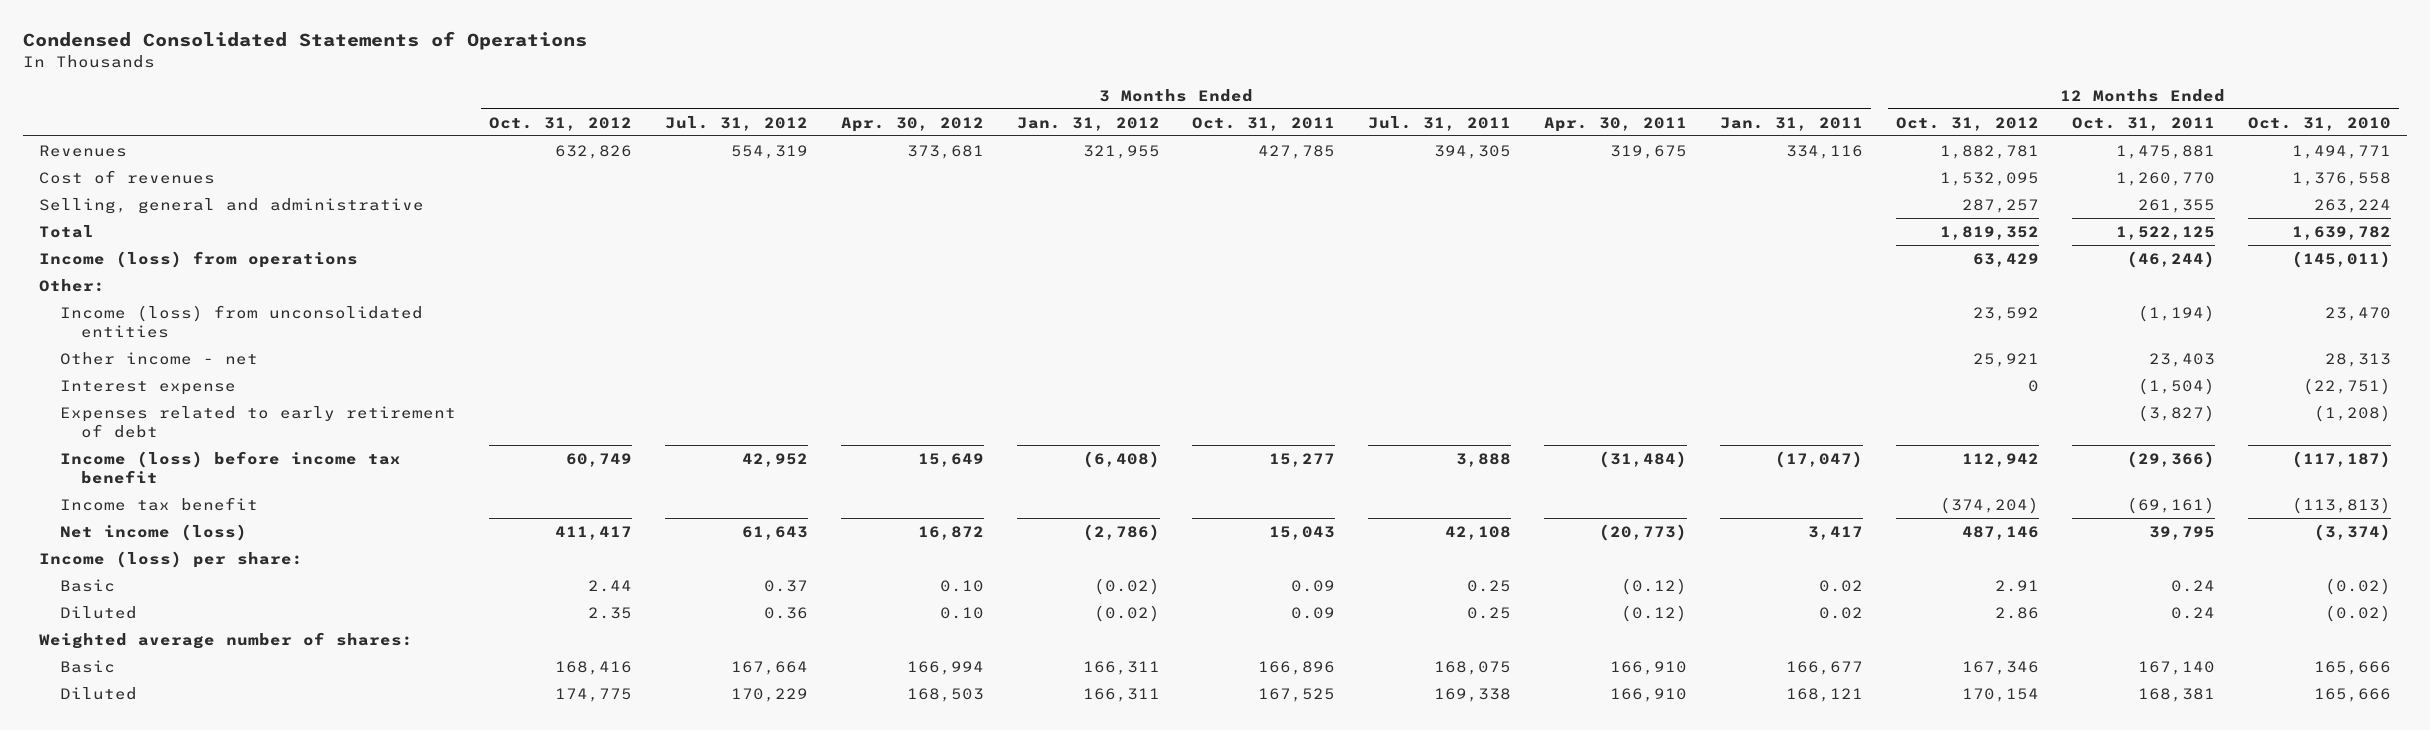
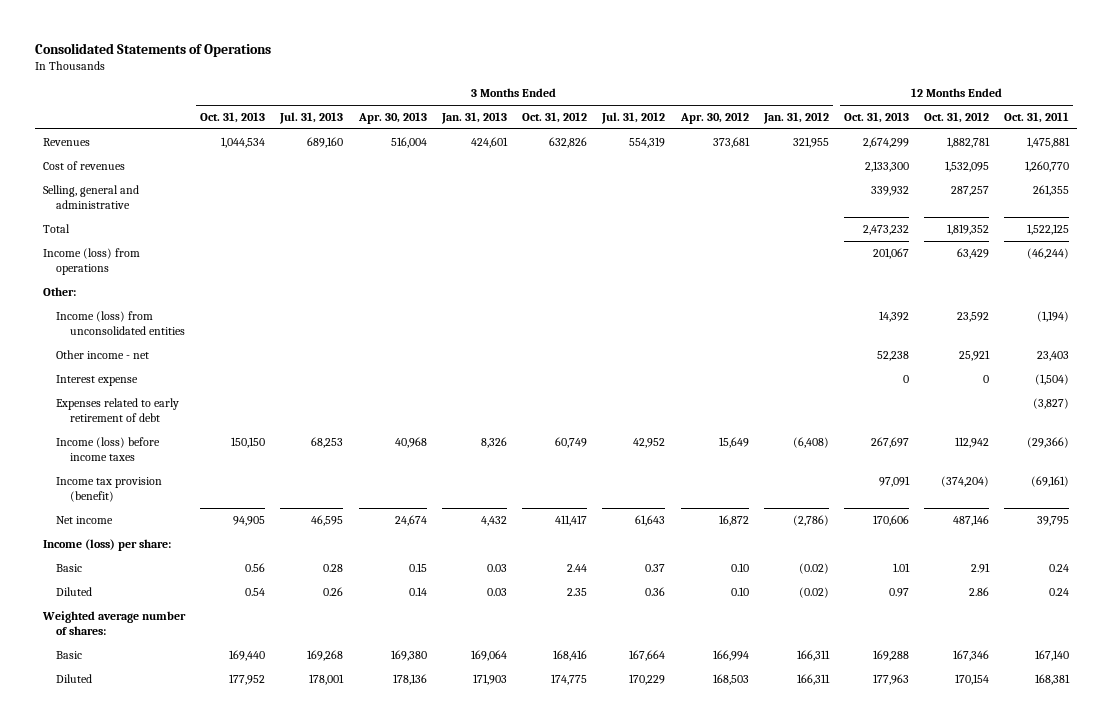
- Condensed Consolidated Statements of Operations
+ Consolidated Statements of Operations
- | 3 Months Ended Oct. 31, 2012 | 3 Months Ended Jul. 31, 2012 | 3 Months Ended Apr. 30, 2012 | 3 Months Ended Jan. 31, 2012 | 3 Months Ended Oct. 31, 2011 | 3 Months Ended Jul. 31, 2011 | 3 Months Ended Apr. 30, 2011 | 3 Months Ended Jan. 31, 2011 | 12 Months Ended Oct. 31, 2012 | 12 Months Ended Oct. 31, 2011 | 12 Months Ended Oct. 31, 2010
+ | 3 Months Ended Oct. 31, 2013 | 3 Months Ended Jul. 31, 2013 | 3 Months Ended Apr. 30, 2013 | 3 Months Ended Jan. 31, 2013 | 3 Months Ended Oct. 31, 2012 | 3 Months Ended Jul. 31, 2012 | 3 Months Ended Apr. 30, 2012 | 3 Months Ended Jan. 31, 2012 | 12 Months Ended Oct. 31, 2013 | 12 Months Ended Oct. 31, 2012 | 12 Months Ended Oct. 31, 2011
- Income (loss) before income tax benefit | 60,749 | 42,952 | 15,649 | (6,408) | 15,277 | 3,888 | (31,484) | (17,047) | 112,942 | (29,366) | (117,187)
- Income tax benefit | | | | | | | | | (374,204) | (69,161) | (113,813)
- Net income (loss) | 411,417 | 61,643 | 16,872 | (2,786) | 15,043 | 42,108 | (20,773) | 3,417 | 487,146 | 39,795 | (3,374)
+ Income (loss) before income taxes | 150,150 | 68,253 | 40,968 | 8,326 | 60,749 | 42,952 | 15,649 | (6,408) | 267,697 | 112,942 | (29,366)
+ Income tax provision (benefit) | | | | | | | | | 97,091 | (374,204) | (69,161)
+ Net income | 94,905 | 46,595 | 24,674 | 4,432 | 411,417 | 61,643 | 16,872 | (2,786) | 170,606 | 487,146 | 39,795

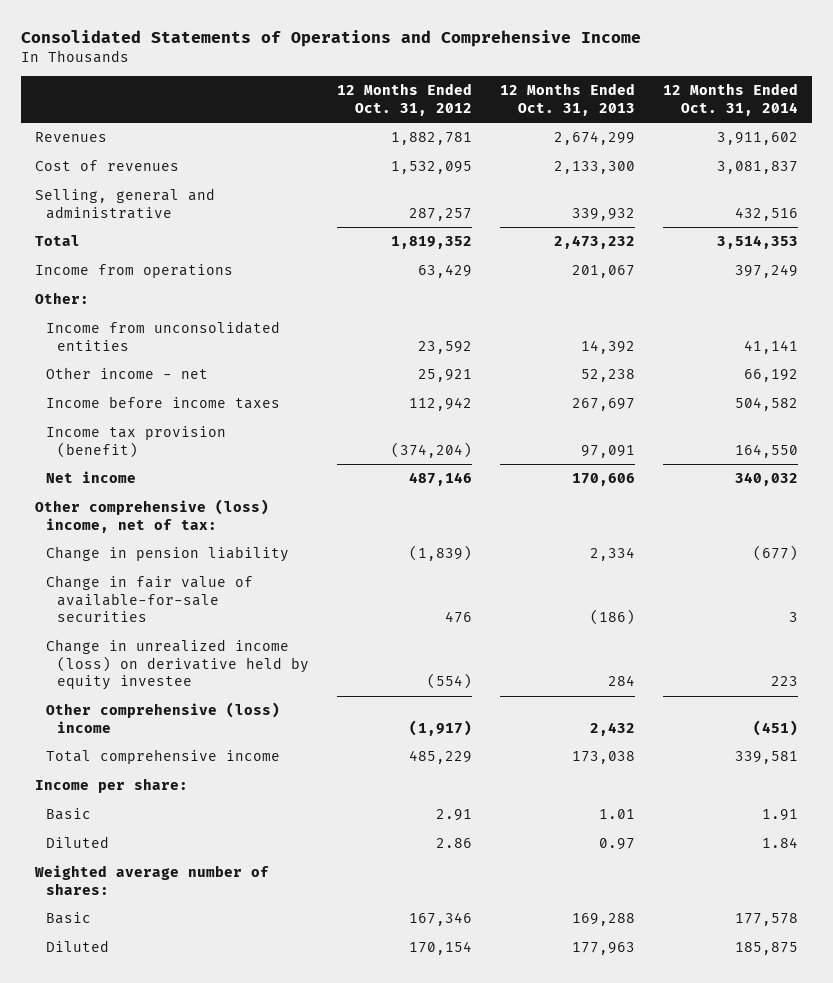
- Consolidated Statements of Operations
+ Consolidated Statements of Operations and Comprehensive Income
- | 3 Months Ended Oct. 31, 2013 | 3 Months Ended Jul. 31, 2013 | 3 Months Ended Apr. 30, 2013 | 3 Months Ended Jan. 31, 2013 | 3 Months Ended Oct. 31, 2012 | 3 Months Ended Jul. 31, 2012 | 3 Months Ended Apr. 30, 2012 | 3 Months Ended Jan. 31, 2012 | 12 Months Ended Oct. 31, 2013 | 12 Months Ended Oct. 31, 2012 | 12 Months Ended Oct. 31, 2011
+ | 12 Months Ended Oct. 31, 2012 | 12 Months Ended Oct. 31, 2013 | 12 Months Ended Oct. 31, 2014
- Income (loss) from operations | | | | | | | | | 201,067 | 63,429 | (46,244)
+ Income from operations | 63,429 | 201,067 | 397,249
- Income (loss) from unconsolidated entities | | | | | | | | | 14,392 | 23,592 | (1,194)
+ Income from unconsolidated entities | 23,592 | 14,392 | 41,141
- Interest expense | | | | | | | | | 0 | 0 | (1,504)
- Expenses related to early retirement of debt | | | | | | | | | | | (3,827)
- Income (loss) before income taxes | 150,150 | 68,253 | 40,968 | 8,326 | 60,749 | 42,952 | 15,649 | (6,408) | 267,697 | 112,942 | (29,366)
+ Income before income taxes | 112,942 | 267,697 | 504,582
- Income (loss) per share:
+ Other comprehensive (loss) income, net of tax:
+ Change in pension liability | (1,839) | 2,334 | (677)
+ Change in fair value of available-for-sale securities | 476 | (186) | 3
+ Change in unrealized income (loss) on derivative held by equity investee | (554) | 284 | 223
+ Other comprehensive (loss) income | (1,917) | 2,432 | (451)
+ Total comprehensive income | 485,229 | 173,038 | 339,581
+ Income per share:

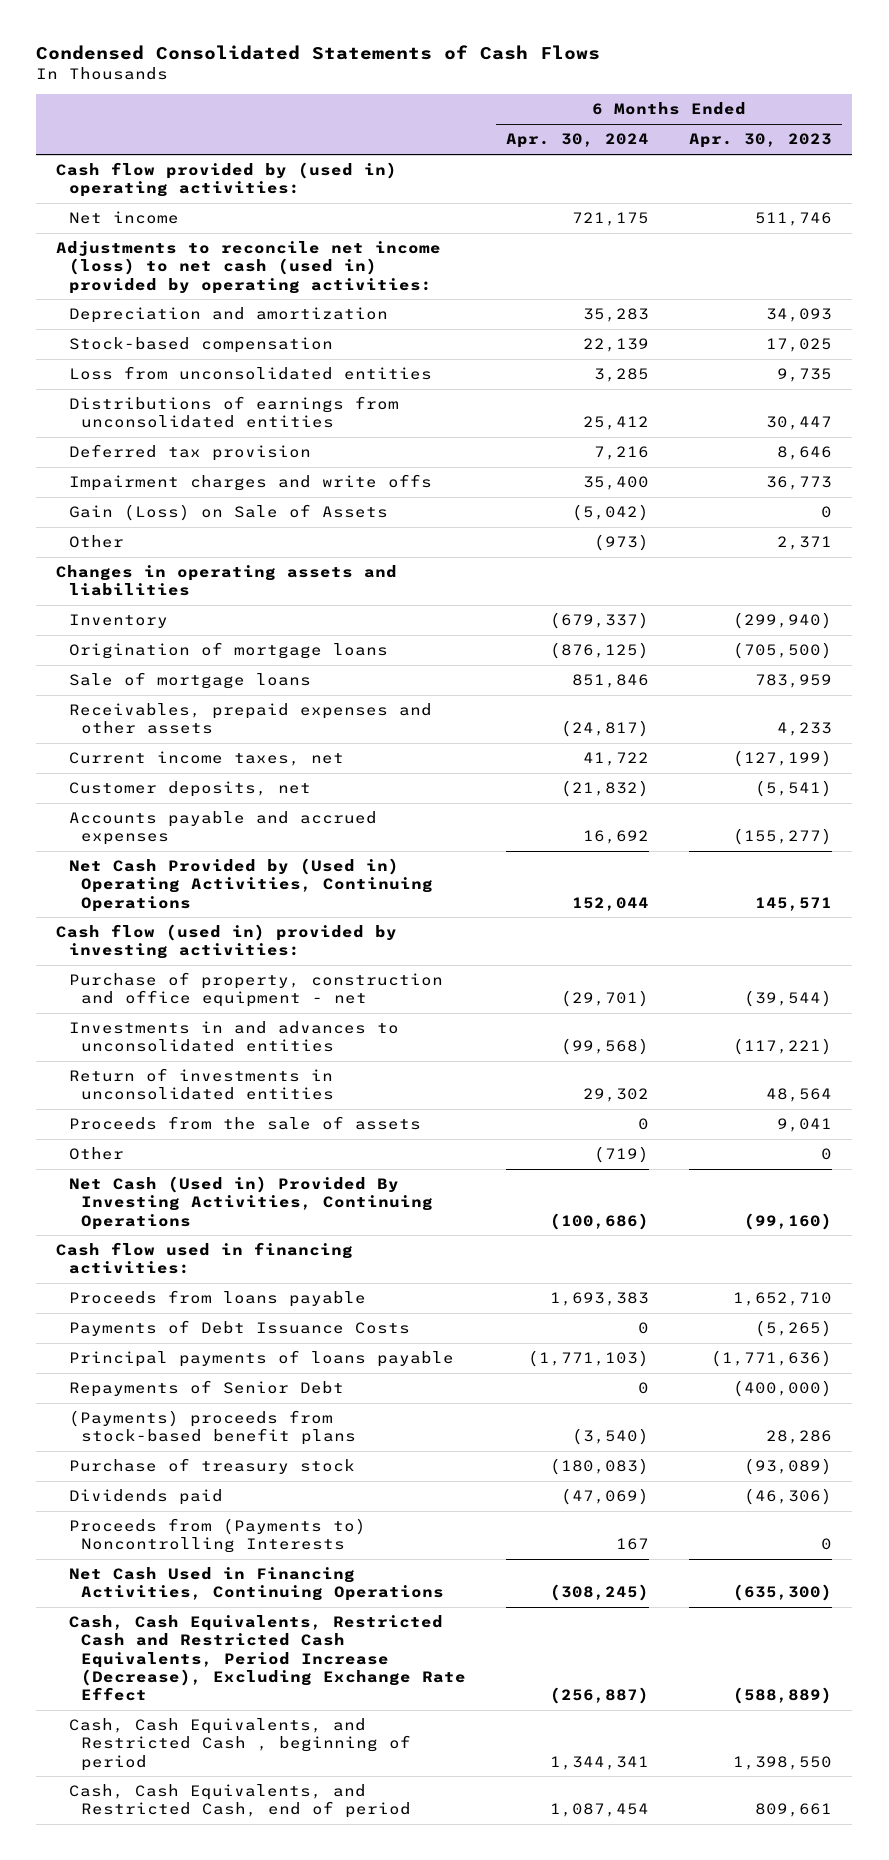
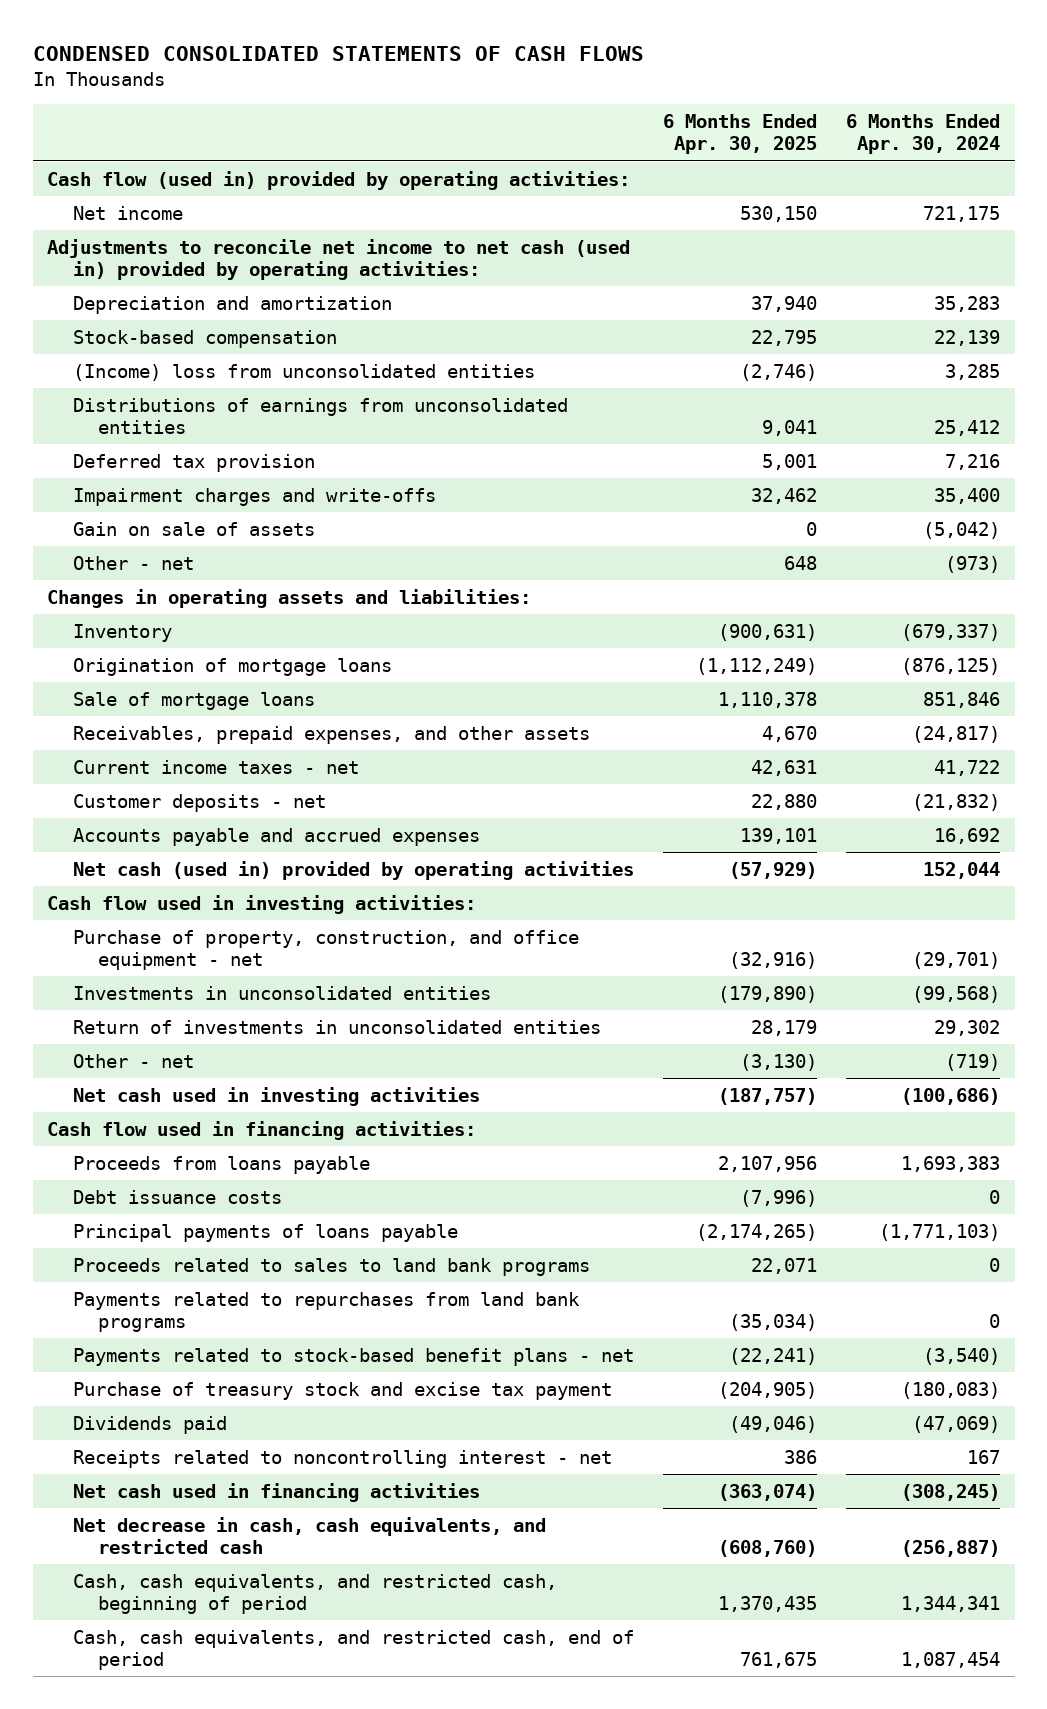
- Condensed Consolidated Statements of Cash Flows
+ CONDENSED CONSOLIDATED STATEMENTS OF CASH FLOWS
- | 6 Months Ended Apr. 30, 2024 | 6 Months Ended Apr. 30, 2023
+ | 6 Months Ended Apr. 30, 2025 | 6 Months Ended Apr. 30, 2024
- Cash flow provided by (used in) operating activities:
+ Cash flow (used in) provided by operating activities:
- Adjustments to reconcile net income (loss) to net cash (used in) provided by operating activities:
+ Adjustments to reconcile net income to net cash (used in) provided by operating activities:
- Loss from unconsolidated entities | 3,285 | 9,735
+ (Income) loss from unconsolidated entities | (2,746) | 3,285
- Impairment charges and write offs | 35,400 | 36,773
- Gain (Loss) on Sale of Assets | (5,042) | 0
- Other | (973) | 2,371
- Changes in operating assets and liabilities
+ Impairment charges and write-offs | 32,462 | 35,400
+ Gain on sale of assets | 0 | (5,042)
+ Other - net | 648 | (973)
+ Changes in operating assets and liabilities:
- Receivables, prepaid expenses and other assets | (24,817) | 4,233
- Current income taxes, net | 41,722 | (127,199)
- Customer deposits, net | (21,832) | (5,541)
+ Receivables, prepaid expenses, and other assets | 4,670 | (24,817)
+ Current income taxes - net | 42,631 | 41,722
+ Customer deposits - net | 22,880 | (21,832)
- Net Cash Provided by (Used in) Operating Activities, Continuing Operations | 152,044 | 145,571
- Cash flow (used in) provided by investing activities:
- Purchase of property, construction and office equipment - net | (29,701) | (39,544)
- Investments in and advances to unconsolidated entities | (99,568) | (117,221)
+ Net cash (used in) provided by operating activities | (57,929) | 152,044
+ Cash flow used in investing activities:
+ Purchase of property, construction, and office equipment - net | (32,916) | (29,701)
+ Investments in unconsolidated entities | (179,890) | (99,568)
- Proceeds from the sale of assets | 0 | 9,041
- Other | (719) | 0
- Net Cash (Used in) Provided By Investing Activities, Continuing Operations | (100,686) | (99,160)
+ Other - net | (3,130) | (719)
+ Net cash used in investing activities | (187,757) | (100,686)
- Payments of Debt Issuance Costs | 0 | (5,265)
+ Debt issuance costs | (7,996) | 0
- Repayments of Senior Debt | 0 | (400,000)
- (Payments) proceeds from stock-based benefit plans | (3,540) | 28,286
- Purchase of treasury stock | (180,083) | (93,089)
+ Proceeds related to sales to land bank programs | 22,071 | 0
+ Payments related to repurchases from land bank programs | (35,034) | 0
+ Payments related to stock-based benefit plans - net | (22,241) | (3,540)
+ Purchase of treasury stock and excise tax payment | (204,905) | (180,083)
- Proceeds from (Payments to) Noncontrolling Interests | 167 | 0
- Net Cash Used in Financing Activities, Continuing Operations | (308,245) | (635,300)
- Cash, Cash Equivalents, Restricted Cash and Restricted Cash Equivalents, Period Increase (Decrease), Excluding Exchange Rate Effect | (256,887) | (588,889)
- Cash, Cash Equivalents, and Restricted Cash , beginning of period | 1,344,341 | 1,398,550
- Cash, Cash Equivalents, and Restricted Cash, end of period | 1,087,454 | 809,661
+ Receipts related to noncontrolling interest - net | 386 | 167
+ Net cash used in financing activities | (363,074) | (308,245)
+ Net decrease in cash, cash equivalents, and restricted cash | (608,760) | (256,887)
+ Cash, cash equivalents, and restricted cash, beginning of period | 1,370,435 | 1,344,341
+ Cash, cash equivalents, and restricted cash, end of period | 761,675 | 1,087,454

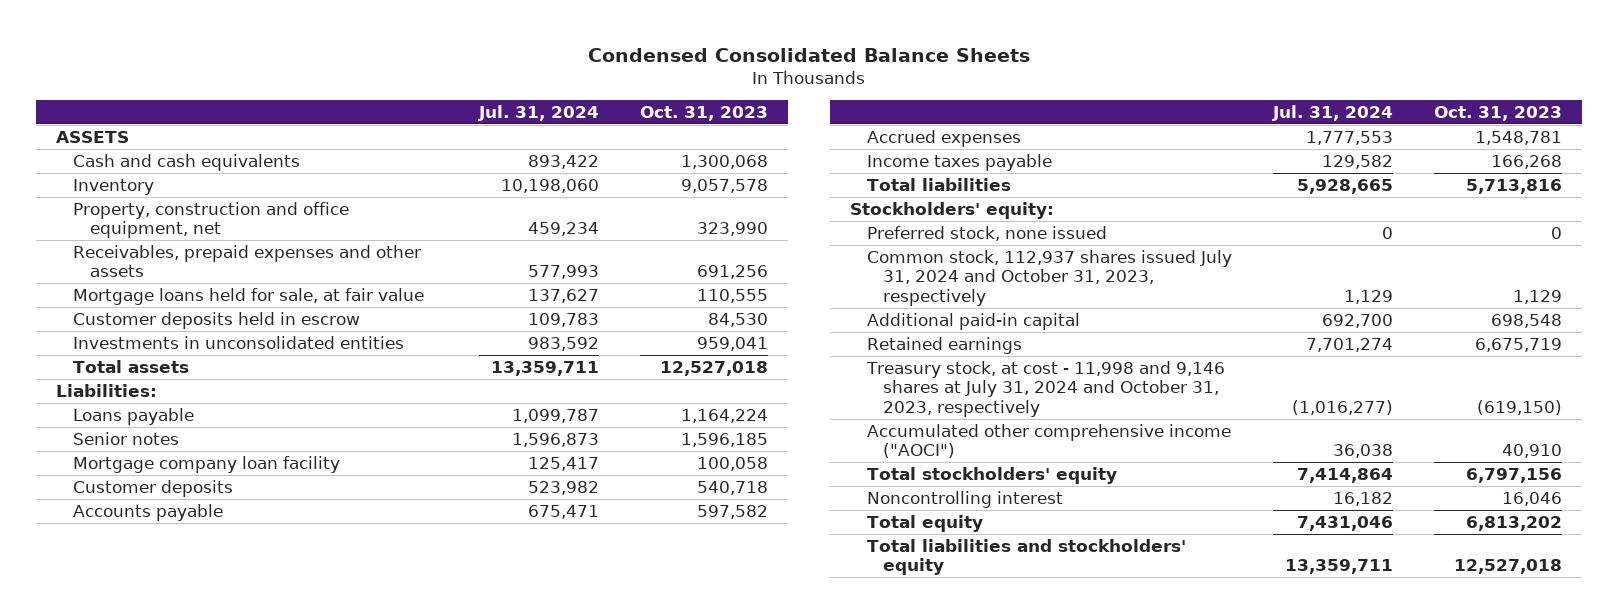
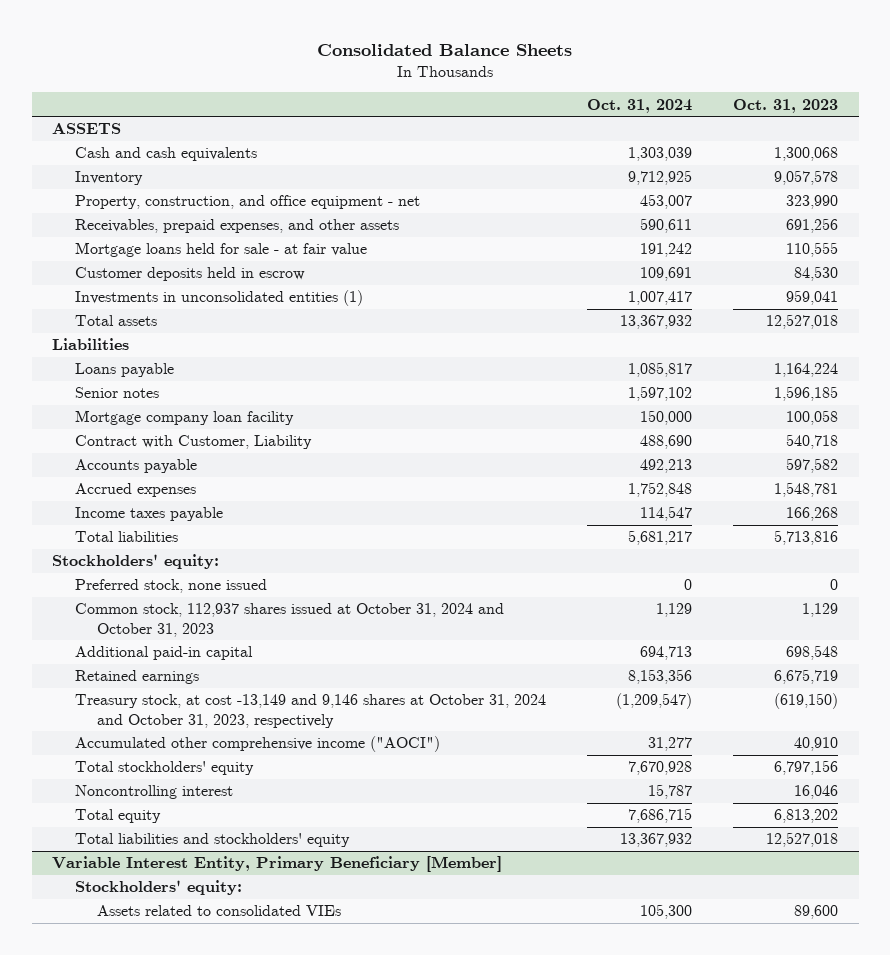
- Condensed Consolidated Balance Sheets
+ Consolidated Balance Sheets
- | Jul. 31, 2024 | Oct. 31, 2023
+ | Oct. 31, 2024 | Oct. 31, 2023
- Property, construction and office equipment, net | 459,234 | 323,990
- Receivables, prepaid expenses and other assets | 577,993 | 691,256
- Mortgage loans held for sale, at fair value | 137,627 | 110,555
+ Property, construction, and office equipment - net | 453,007 | 323,990
+ Receivables, prepaid expenses, and other assets | 590,611 | 691,256
+ Mortgage loans held for sale - at fair value | 191,242 | 110,555
- Investments in unconsolidated entities | 983,592 | 959,041
+ Investments in unconsolidated entities (1) | 1,007,417 | 959,041
- Liabilities:
+ Liabilities
- Customer deposits | 523,982 | 540,718
+ Contract with Customer, Liability | 488,690 | 540,718
- Common stock, 112,937 shares issued July 31, 2024 and October 31, 2023, respectively | 1,129 | 1,129
+ Common stock, 112,937 shares issued at October 31, 2024 and October 31, 2023 | 1,129 | 1,129
- Treasury stock, at cost - 11,998 and 9,146 shares at July 31, 2024 and October 31, 2023, respectively | (1,016,277) | (619,150)
+ Treasury stock, at cost -13,149 and 9,146 shares at October 31, 2024 and October 31, 2023, respectively | (1,209,547) | (619,150)
+ Variable Interest Entity, Primary Beneficiary [Member]
+ Stockholders' equity:
+ Assets related to consolidated VIEs | 105,300 | 89,600

